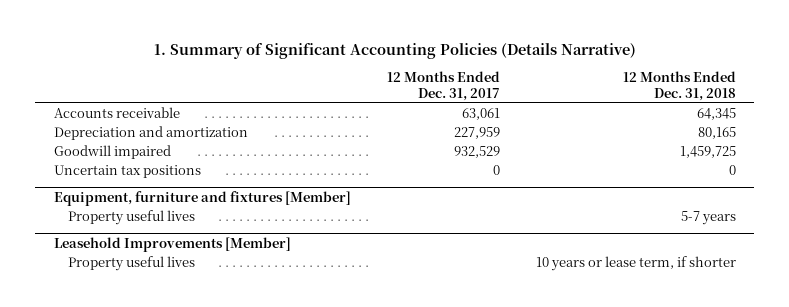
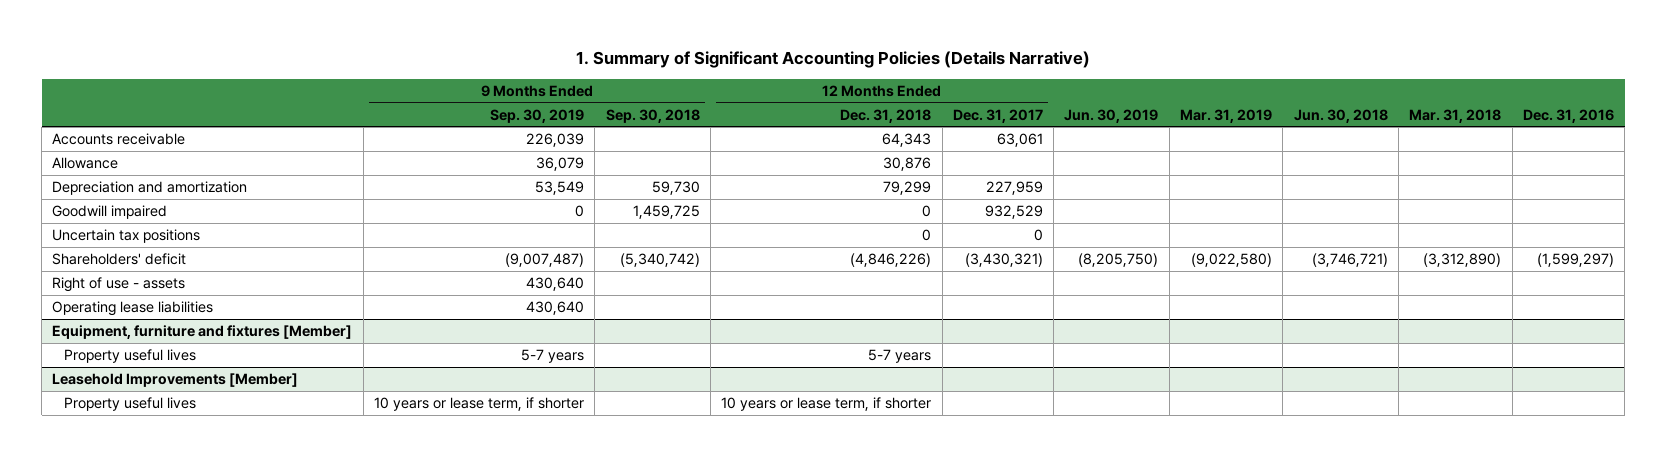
- | 12 Months Ended Dec. 31, 2017 | 12 Months Ended Dec. 31, 2018
+ | 9 Months Ended Sep. 30, 2019 | 9 Months Ended Sep. 30, 2018 | 12 Months Ended Dec. 31, 2018 | 12 Months Ended Dec. 31, 2017 | Jun. 30, 2019 | Mar. 31, 2019 | Jun. 30, 2018 | Mar. 31, 2018 | Dec. 31, 2016
- Accounts receivable | 63,061 | 64,345
- Depreciation and amortization | 227,959 | 80,165
- Goodwill impaired | 932,529 | 1,459,725
+ Accounts receivable | 226,039 | | 64,343 | 63,061 | | | | |
+ Allowance | 36,079 | | 30,876 | | | | | |
+ Depreciation and amortization | 53,549 | 59,730 | 79,299 | 227,959 | | | | |
+ Goodwill impaired | 0 | 1,459,725 | 0 | 932,529 | | | | |
+ Shareholders' deficit | (9,007,487) | (5,340,742) | (4,846,226) | (3,430,321) | (8,205,750) | (9,022,580) | (3,746,721) | (3,312,890) | (1,599,297)
+ Right of use - assets | 430,640 | | | | | | | |
+ Operating lease liabilities | 430,640 | | | | | | | |

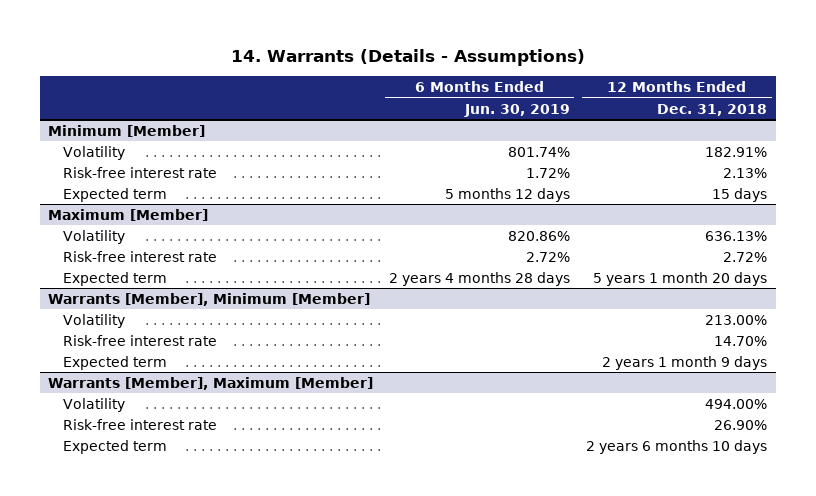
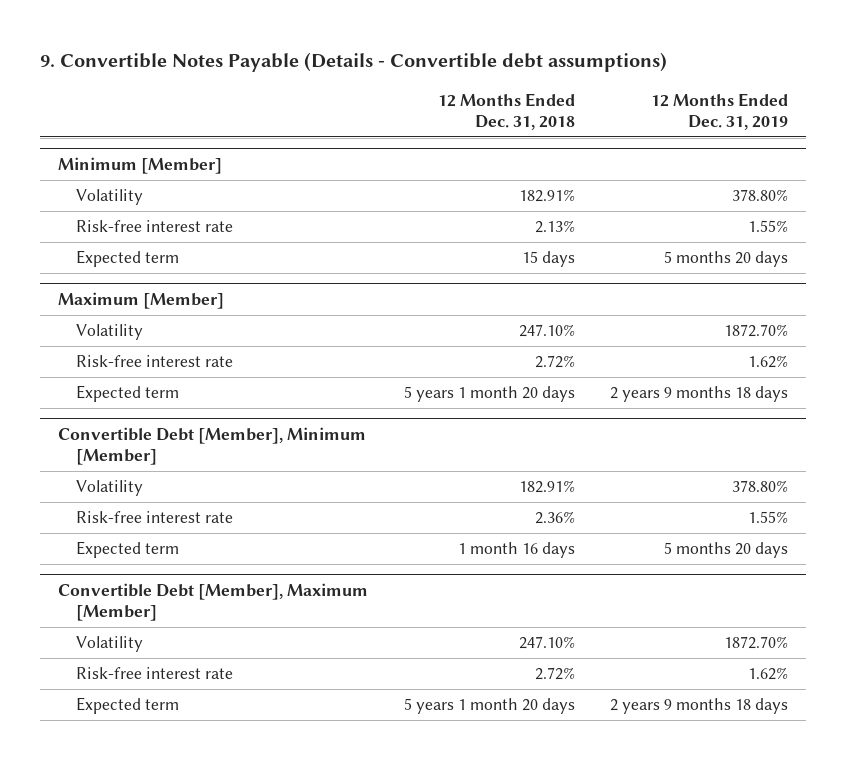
- 14. Warrants (Details - Assumptions)
+ 9. Convertible Notes Payable (Details - Convertible debt assumptions)
- | 6 Months Ended Jun. 30, 2019 | 12 Months Ended Dec. 31, 2018
+ | 12 Months Ended Dec. 31, 2018 | 12 Months Ended Dec. 31, 2019
@ Maximum [Member]
- Volatility | 820.86% | 636.13%
+ Volatility | 247.10% | 1872.70%
- Warrants [Member], Minimum [Member]
- Volatility | | 213.00%
- Risk-free interest rate | | 14.70%
- Expected term | | 2 years 1 month 9 days
- Warrants [Member], Maximum [Member]
- Volatility | | 494.00%
- Risk-free interest rate | | 26.90%
- Expected term | | 2 years 6 months 10 days
+ Convertible Debt [Member], Minimum [Member]
+ Volatility | 182.91% | 378.80%
+ Risk-free interest rate | 2.36% | 1.55%
+ Expected term | 1 month 16 days | 5 months 20 days
+ Convertible Debt [Member], Maximum [Member]
+ Volatility | 247.10% | 1872.70%
+ Risk-free interest rate | 2.72% | 1.62%
+ Expected term | 5 years 1 month 20 days | 2 years 9 months 18 days

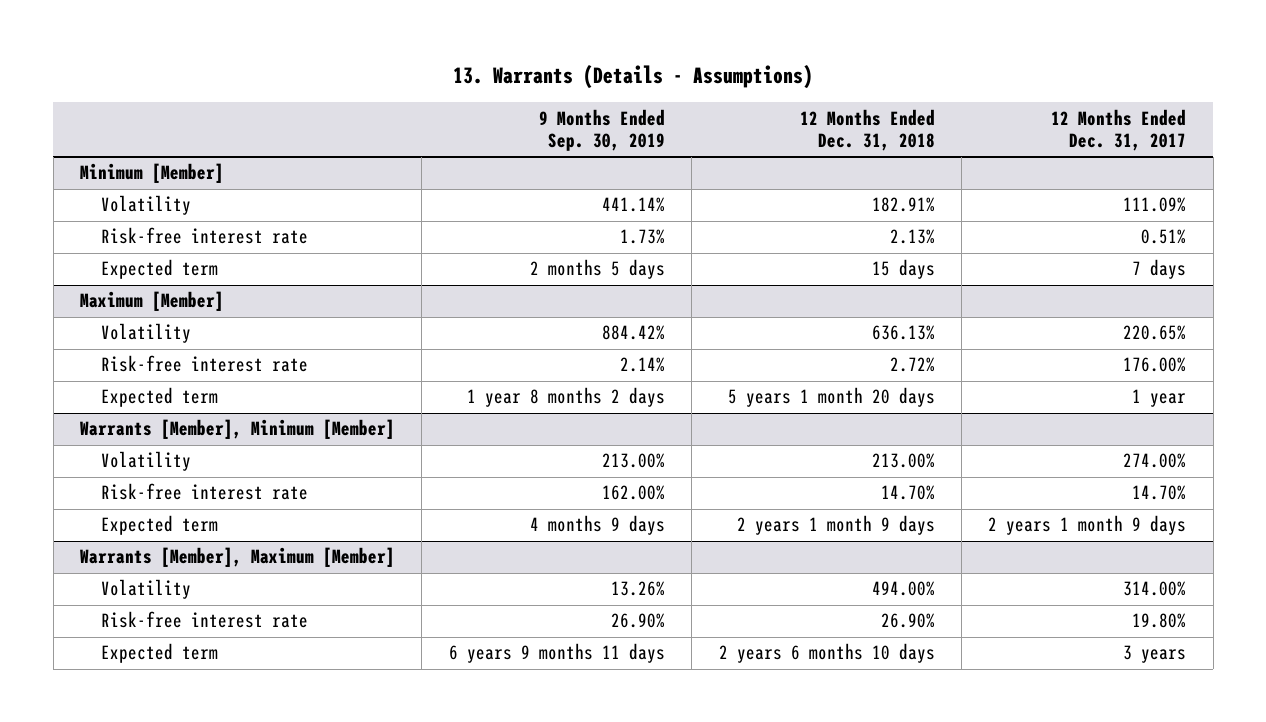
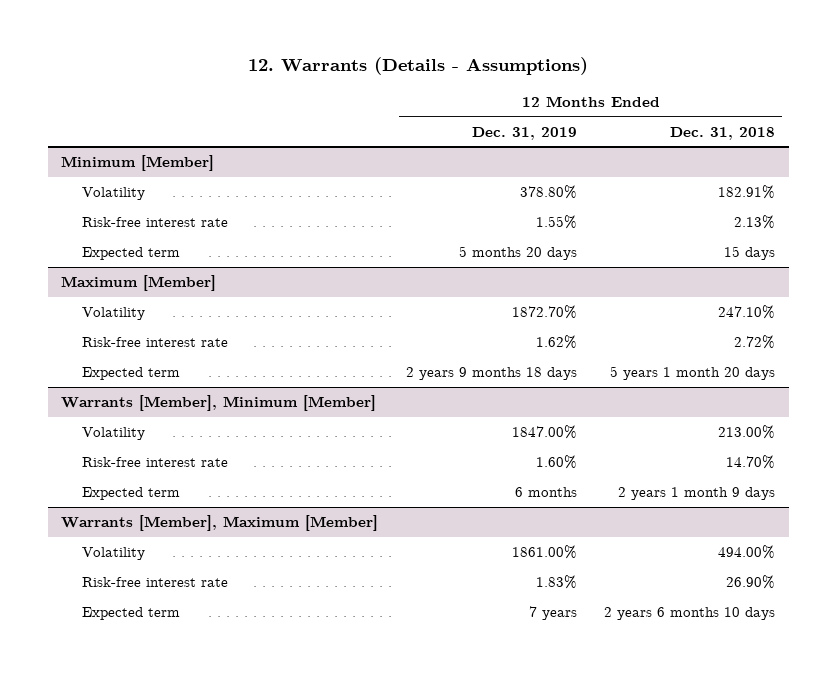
- 13. Warrants (Details - Assumptions)
+ 12. Warrants (Details - Assumptions)
- | 9 Months Ended Sep. 30, 2019 | 12 Months Ended Dec. 31, 2018 | 12 Months Ended Dec. 31, 2017
+ | 12 Months Ended Dec. 31, 2019 | 12 Months Ended Dec. 31, 2018
@ Maximum [Member]
- Volatility | 884.42% | 636.13% | 220.65%
+ Volatility | 1872.70% | 247.10%

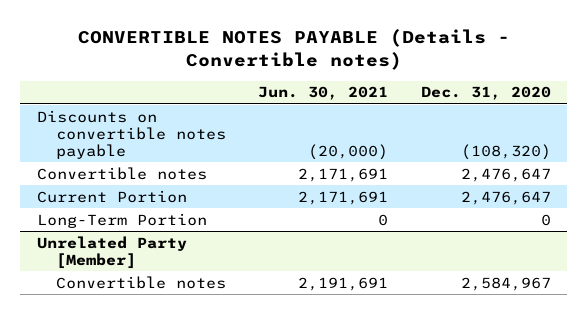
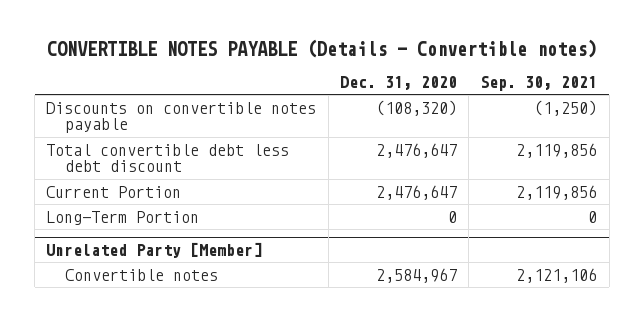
- | Jun. 30, 2021 | Dec. 31, 2020
+ | Dec. 31, 2020 | Sep. 30, 2021
- Convertible notes | 2,171,691 | 2,476,647
+ Total convertible debt less debt discount | 2,476,647 | 2,119,856

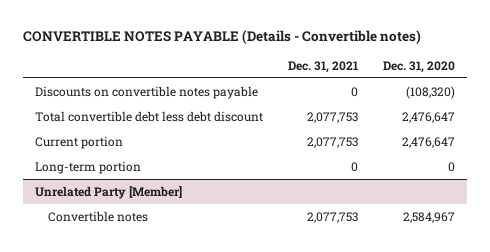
- | Dec. 31, 2020 | Sep. 30, 2021
+ | Dec. 31, 2021 | Dec. 31, 2020
- Current Portion | 2,476,647 | 2,119,856
- Long-Term Portion | 0 | 0
+ Current portion | 2,077,753 | 2,476,647
+ Long-term portion | 0 | 0

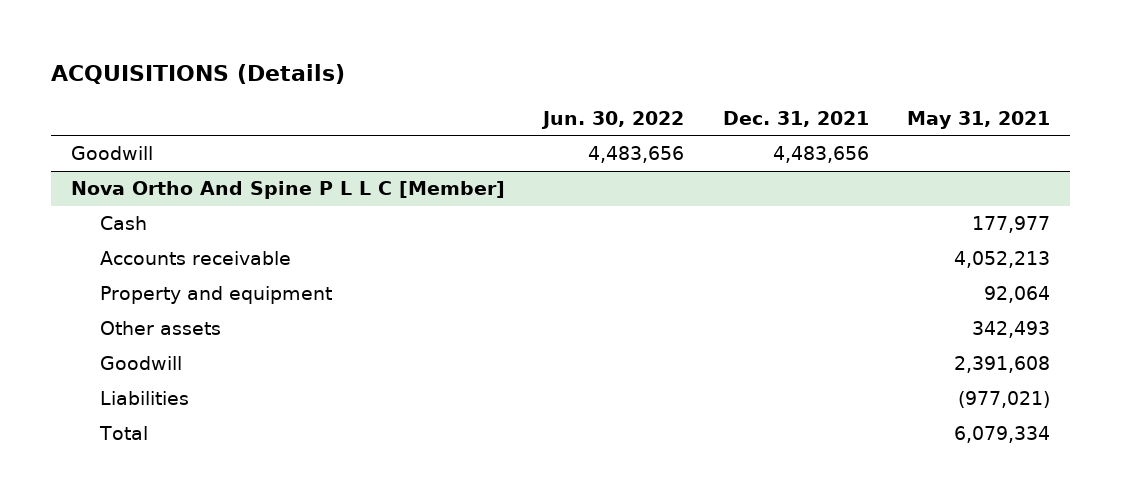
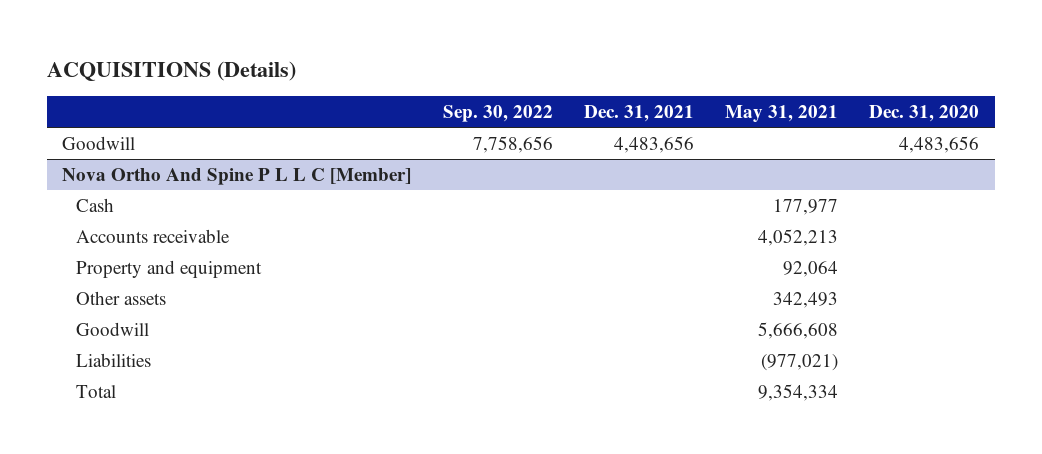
- | Jun. 30, 2022 | Dec. 31, 2021 | May 31, 2021
+ | Sep. 30, 2022 | Dec. 31, 2021 | May 31, 2021 | Dec. 31, 2020
@ Nova Ortho And Spine P L L C [Member]
- Goodwill | | | 2,391,608
+ Goodwill | | | 5,666,608 |
- Total | | | 6,079,334
+ Total | | | 9,354,334 |

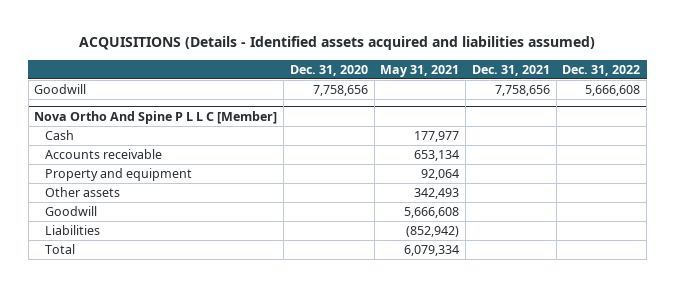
- ACQUISITIONS (Details)
+ ACQUISITIONS (Details - Identified assets acquired and liabilities assumed)
- | Sep. 30, 2022 | Dec. 31, 2021 | May 31, 2021 | Dec. 31, 2020
+ | Dec. 31, 2020 | May 31, 2021 | Dec. 31, 2021 | Dec. 31, 2022
- Goodwill | 7,758,656 | 4,483,656 | | 4,483,656
+ Goodwill | 7,758,656 | | 7,758,656 | 5,666,608
@ Nova Ortho And Spine P L L C [Member]
- Accounts receivable | | | 4,052,213 |
+ Accounts receivable | | 653,134 | |
- Liabilities | | | (977,021) |
- Total | | | 9,354,334 |
+ Liabilities | | (852,942) | |
+ Total | | 6,079,334 | |

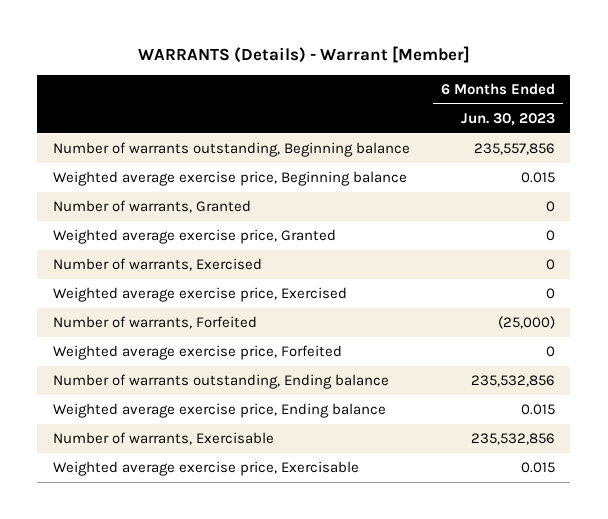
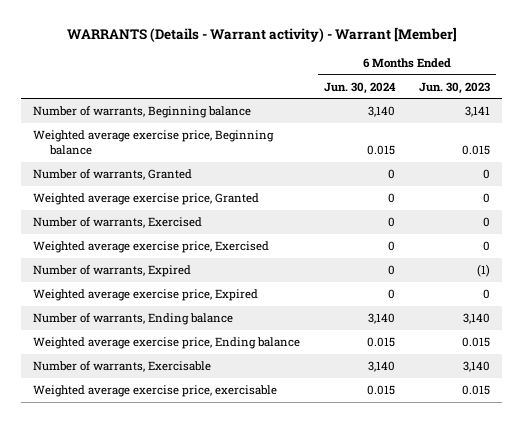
- WARRANTS (Details) - Warrant [Member]
+ WARRANTS (Details - Warrant activity) - Warrant [Member]
- | 6 Months Ended Jun. 30, 2023
+ | 6 Months Ended Jun. 30, 2024 | 6 Months Ended Jun. 30, 2023
- Number of warrants outstanding, Beginning balance | 235,557,856
+ Number of warrants, Beginning balance | 3,140 | 3,141
- Number of warrants, Forfeited | (25,000)
- Weighted average exercise price, Forfeited | 0
- Number of warrants outstanding, Ending balance | 235,532,856
+ Number of warrants, Expired | 0 | (1)
+ Weighted average exercise price, Expired | 0 | 0
+ Number of warrants, Ending balance | 3,140 | 3,140
- Number of warrants, Exercisable | 235,532,856
- Weighted average exercise price, Exercisable | 0.015
+ Number of warrants, Exercisable | 3,140 | 3,140
+ Weighted average exercise price, exercisable | 0.015 | 0.015

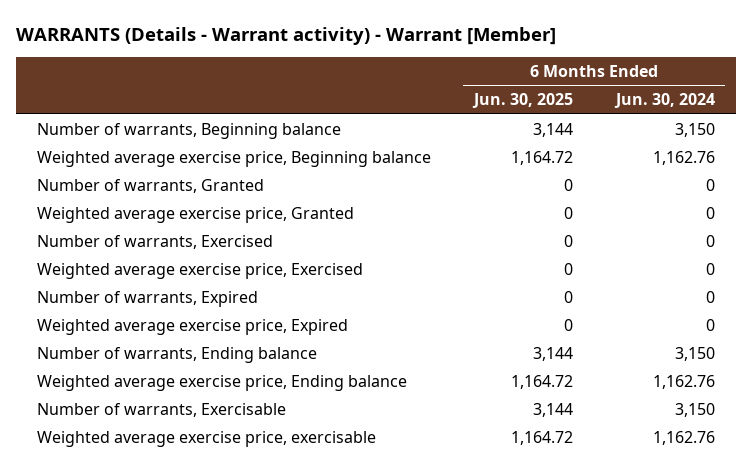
- | 6 Months Ended Jun. 30, 2024 | 6 Months Ended Jun. 30, 2023
+ | 6 Months Ended Jun. 30, 2025 | 6 Months Ended Jun. 30, 2024
- Number of warrants, Beginning balance | 3,140 | 3,141
- Weighted average exercise price, Beginning balance | 0.015 | 0.015
+ Number of warrants, Beginning balance | 3,144 | 3,150
+ Weighted average exercise price, Beginning balance | 1,164.72 | 1,162.76
- Number of warrants, Ending balance | 3,140 | 3,140
- Weighted average exercise price, Ending balance | 0.015 | 0.015
- Number of warrants, Exercisable | 3,140 | 3,140
- Weighted average exercise price, exercisable | 0.015 | 0.015
+ Number of warrants, Ending balance | 3,144 | 3,150
+ Weighted average exercise price, Ending balance | 1,164.72 | 1,162.76
+ Number of warrants, Exercisable | 3,144 | 3,150
+ Weighted average exercise price, exercisable | 1,164.72 | 1,162.76

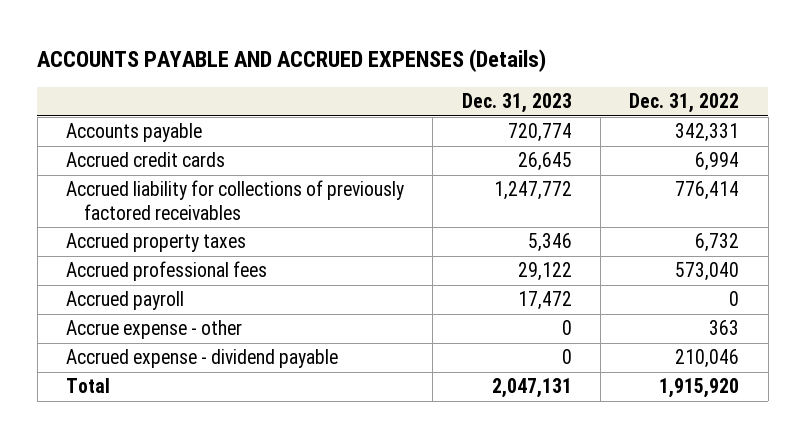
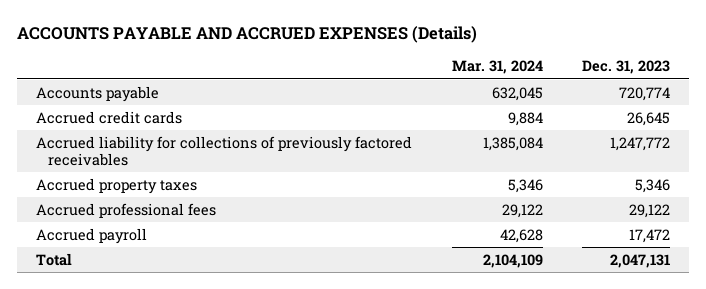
- | Dec. 31, 2023 | Dec. 31, 2022
+ | Mar. 31, 2024 | Dec. 31, 2023
- Accrue expense - other | 0 | 363
- Accrued expense - dividend payable | 0 | 210,046

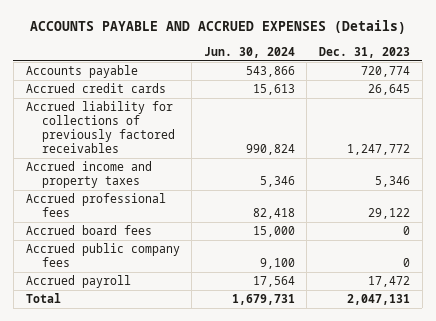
- | Mar. 31, 2024 | Dec. 31, 2023
+ | Jun. 30, 2024 | Dec. 31, 2023
- Accrued property taxes | 5,346 | 5,346
+ Accrued income and property taxes | 5,346 | 5,346
+ Accrued board fees | 15,000 | 0
+ Accrued public company fees | 9,100 | 0

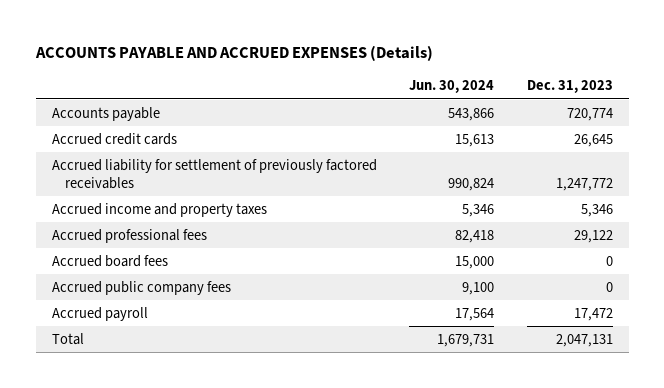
- Accrued liability for collections of previously factored receivables | 990,824 | 1,247,772
+ Accrued liability for settlement of previously factored receivables | 990,824 | 1,247,772

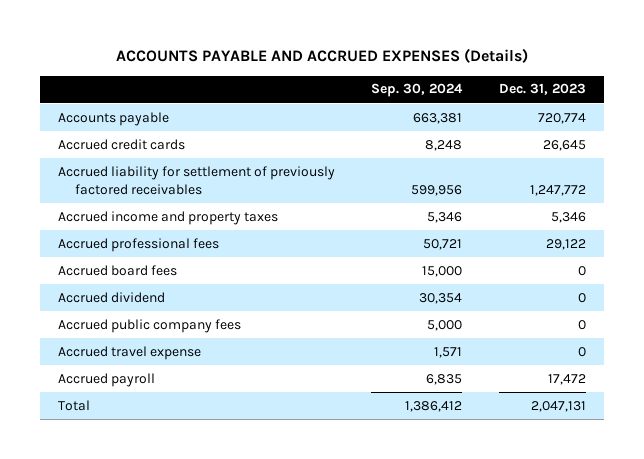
- | Jun. 30, 2024 | Dec. 31, 2023
+ | Sep. 30, 2024 | Dec. 31, 2023
+ Accrued dividend | 30,354 | 0
+ Accrued travel expense | 1,571 | 0

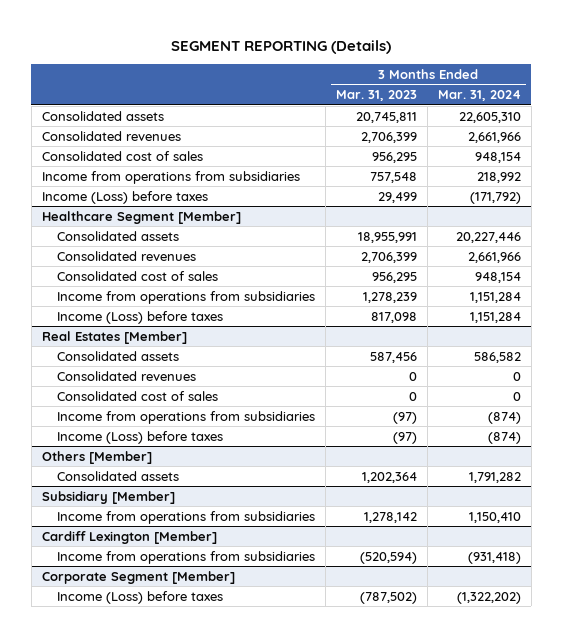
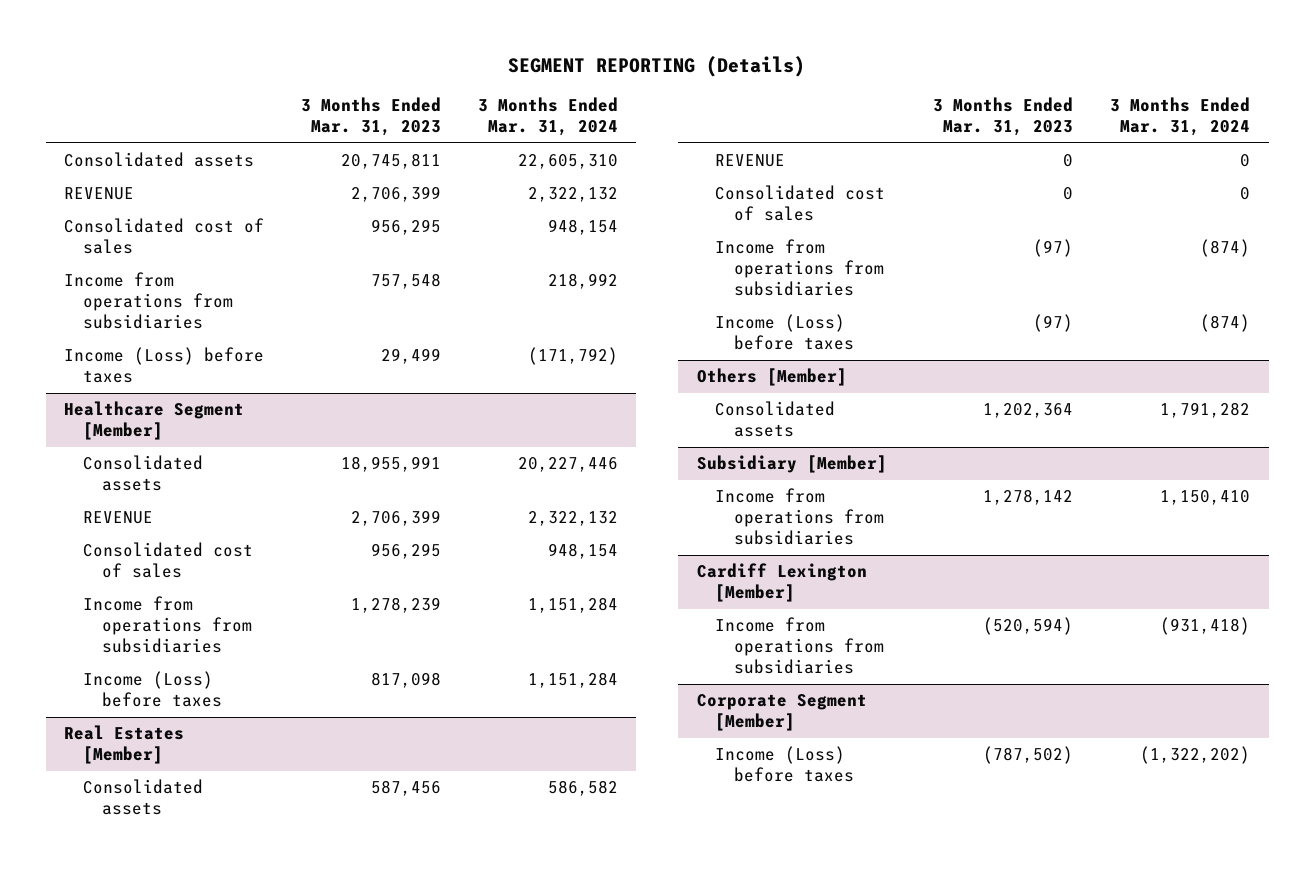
- Consolidated revenues | 2,706,399 | 2,661,966
+ REVENUE | 2,706,399 | 2,322,132
@ Healthcare Segment [Member]
- Consolidated revenues | 2,706,399 | 2,661,966
+ REVENUE | 2,706,399 | 2,322,132
@ Real Estates [Member]
- Consolidated revenues | 0 | 0
+ REVENUE | 0 | 0

